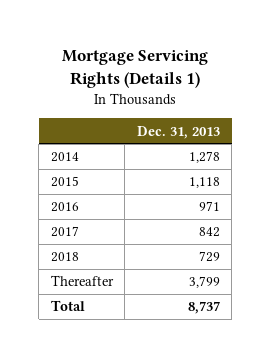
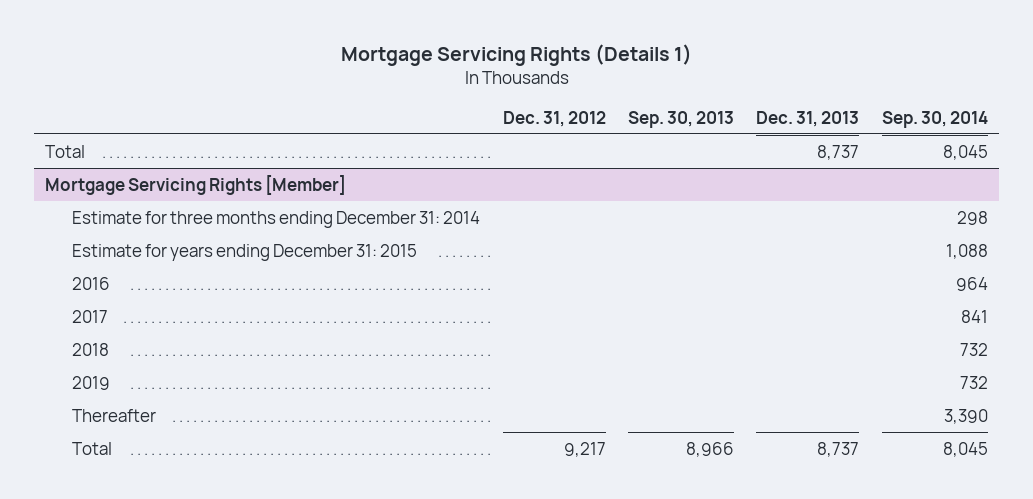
- | Dec. 31, 2013
+ | Dec. 31, 2012 | Sep. 30, 2013 | Dec. 31, 2013 | Sep. 30, 2014
- 2014 | 1,278
- 2015 | 1,118
- 2016 | 971
- 2017 | 842
- 2018 | 729
- Thereafter | 3,799
+ Mortgage Servicing Rights [Member]
+ Estimate for three months ending December 31: 2014 | | | | 298
+ Estimate for years ending December 31: 2015 | | | | 1,088
+ 2016 | | | | 964
+ 2017 | | | | 841
+ 2018 | | | | 732
+ 2019 | | | | 732
+ Thereafter | | | | 3,390
+ Total | 9,217 | 8,966 | 8,737 | 8,045

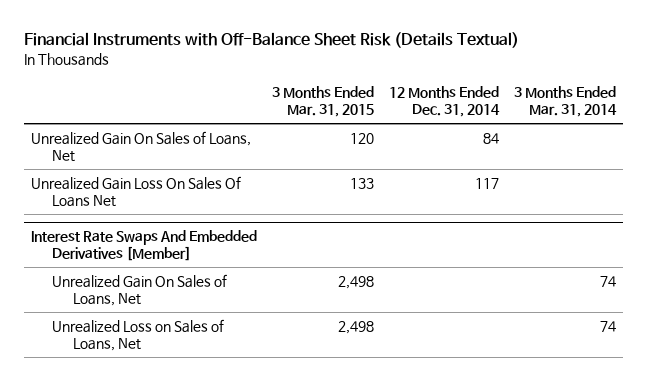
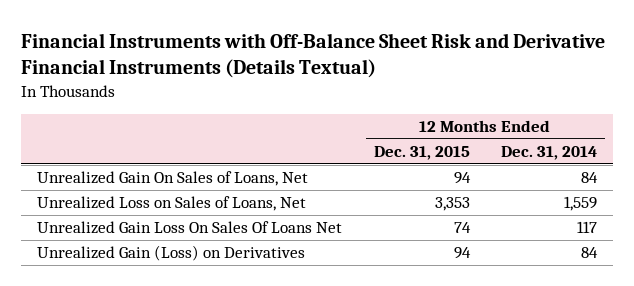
- Financial Instruments with Off-Balance Sheet Risk (Details Textual)
+ Financial Instruments with Off-Balance Sheet Risk and Derivative Financial Instruments (Details Textual)
- | 3 Months Ended Mar. 31, 2015 | 12 Months Ended Dec. 31, 2014 | 3 Months Ended Mar. 31, 2014
+ | 12 Months Ended Dec. 31, 2015 | 12 Months Ended Dec. 31, 2014
+ Unrealized Loss on Sales of Loans, Net | 3,353 | 1,559
- Interest Rate Swaps And Embedded Derivatives [Member]
- Unrealized Gain On Sales of Loans, Net | 2,498 | | 74
- Unrealized Loss on Sales of Loans, Net | 2,498 | | 74
+ Unrealized Gain (Loss) on Derivatives | 94 | 84

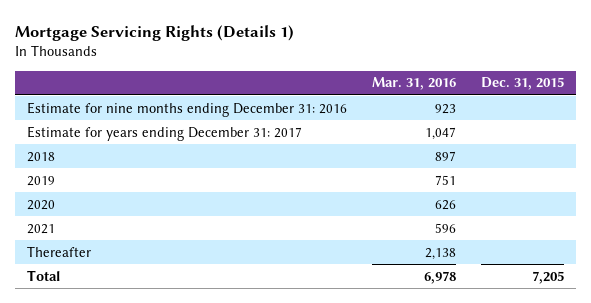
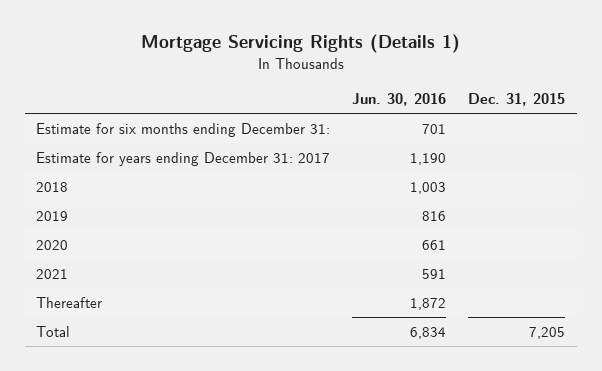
- | Mar. 31, 2016 | Dec. 31, 2015
+ | Jun. 30, 2016 | Dec. 31, 2015
- Estimate for nine months ending December 31: 2016 | 923 |
+ Estimate for six months ending December 31: | 701 |

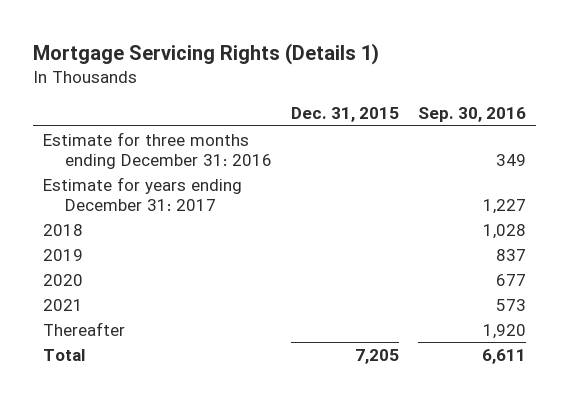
- | Jun. 30, 2016 | Dec. 31, 2015
+ | Dec. 31, 2015 | Sep. 30, 2016
- Estimate for six months ending December 31: | 701 |
+ Estimate for three months ending December 31: 2016 | | 349

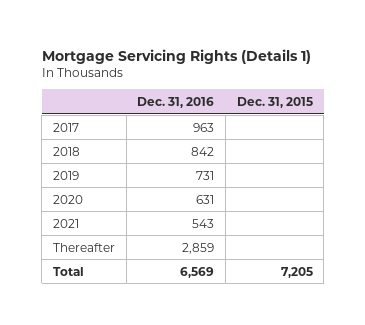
- | Dec. 31, 2015 | Sep. 30, 2016
+ | Dec. 31, 2016 | Dec. 31, 2015
- Estimate for three months ending December 31: 2016 | | 349
- Estimate for years ending December 31: 2017 | | 1,227
+ 2017 | 963 |

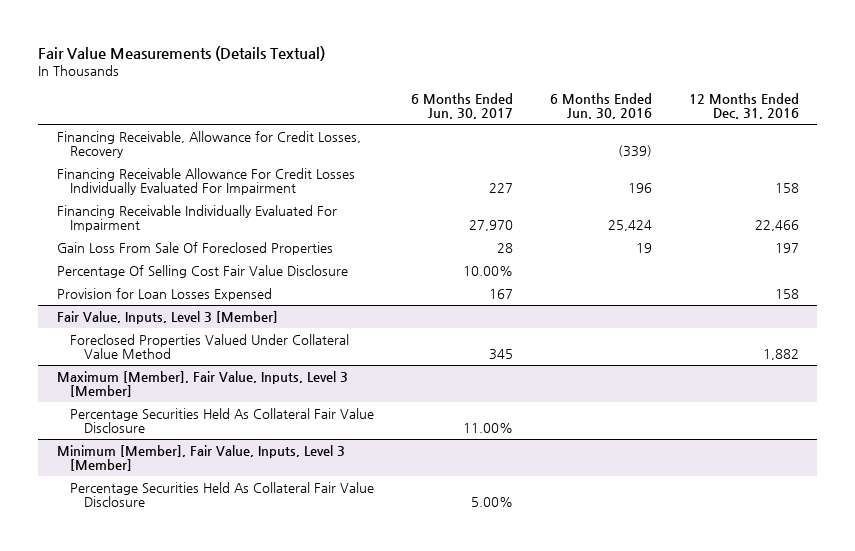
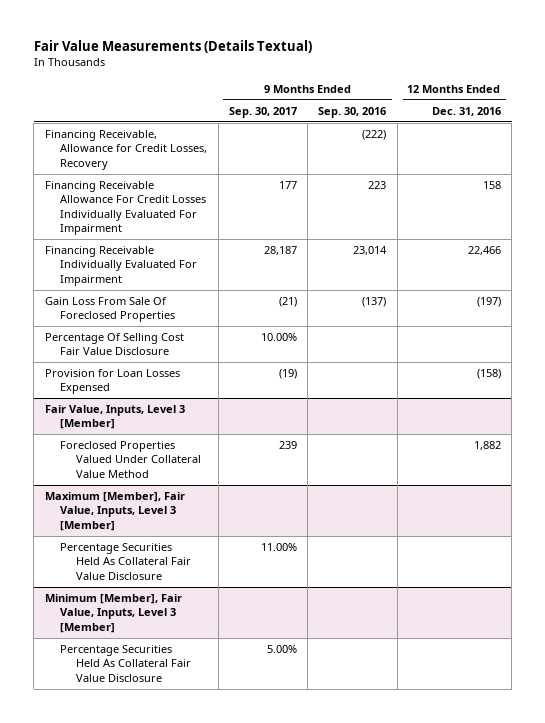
- | 6 Months Ended Jun. 30, 2017 | 6 Months Ended Jun. 30, 2016 | 12 Months Ended Dec. 31, 2016
+ | 9 Months Ended Sep. 30, 2017 | 9 Months Ended Sep. 30, 2016 | 12 Months Ended Dec. 31, 2016
- Gain Loss From Sale Of Foreclosed Properties | 28 | 19 | 197
+ Gain Loss From Sale Of Foreclosed Properties | (21) | (137) | (197)
- Provision for Loan Losses Expensed | 167 | | 158
+ Provision for Loan Losses Expensed | (19) | | (158)

